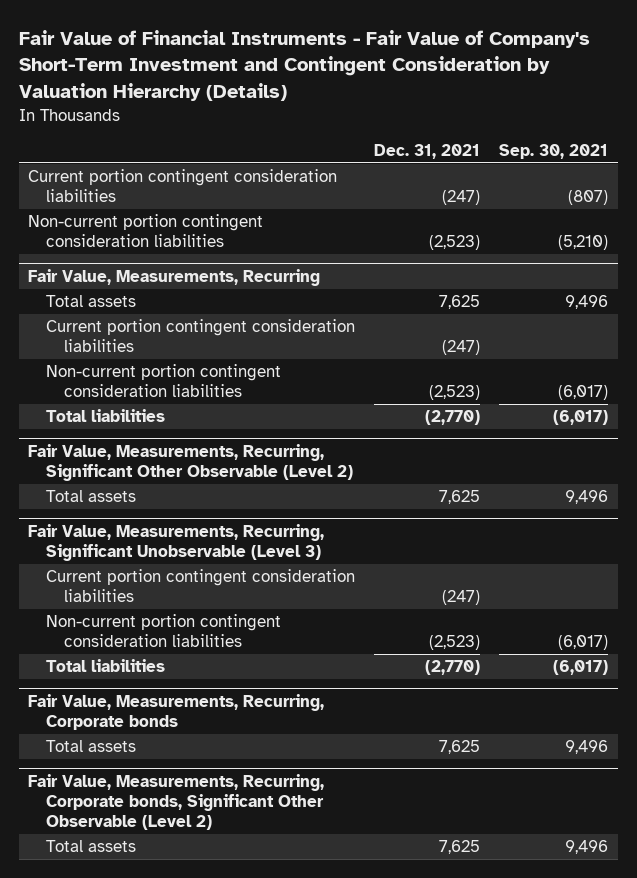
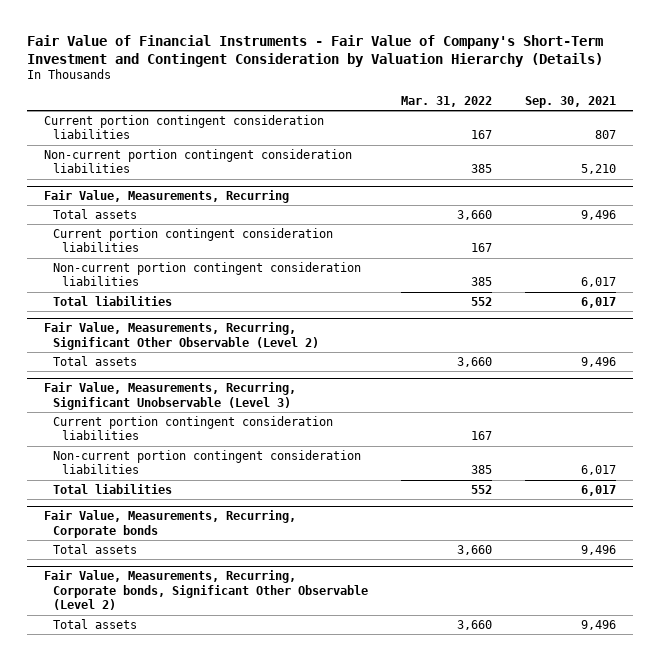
- | Dec. 31, 2021 | Sep. 30, 2021
+ | Mar. 31, 2022 | Sep. 30, 2021
- Current portion contingent consideration liabilities | (247) | (807)
- Non-current portion contingent consideration liabilities | (2,523) | (5,210)
+ Current portion contingent consideration liabilities | 167 | 807
+ Non-current portion contingent consideration liabilities | 385 | 5,210
@ Fair Value, Measurements, Recurring
- Non-current portion contingent consideration liabilities | (2,523) | (6,017)
- Total liabilities | (2,770) | (6,017)
+ Non-current portion contingent consideration liabilities | 385 | 6,017
+ Total liabilities | 552 | 6,017
@ Fair Value, Measurements, Recurring, Significant Unobservable (Level 3)
- Non-current portion contingent consideration liabilities | (2,523) | (6,017)
- Total liabilities | (2,770) | (6,017)
+ Non-current portion contingent consideration liabilities | 385 | 6,017
+ Total liabilities | 552 | 6,017

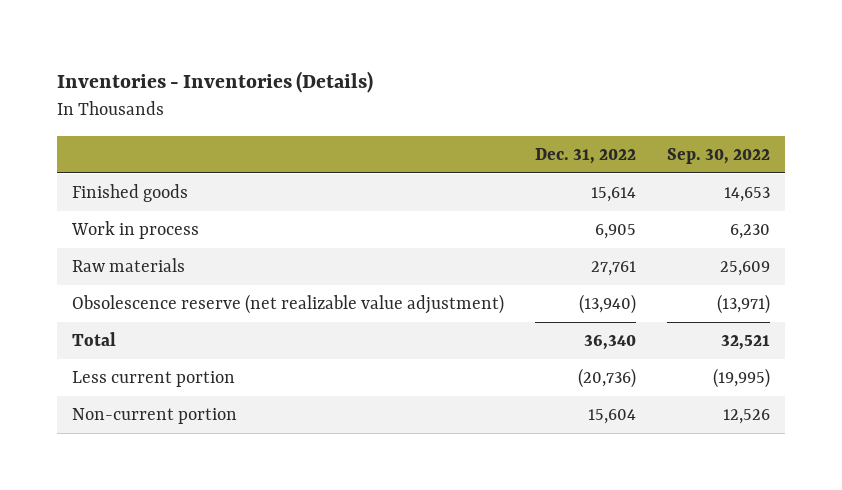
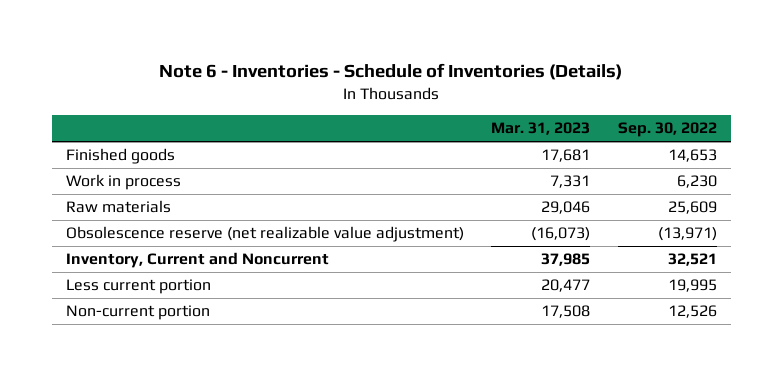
- Inventories - Inventories (Details)
+ Note 6 - Inventories - Schedule of Inventories (Details)
- | Dec. 31, 2022 | Sep. 30, 2022
+ | Mar. 31, 2023 | Sep. 30, 2022
- Total | 36,340 | 32,521
- Less current portion | (20,736) | (19,995)
+ Inventory, Current and Noncurrent | 37,985 | 32,521
+ Less current portion | 20,477 | 19,995

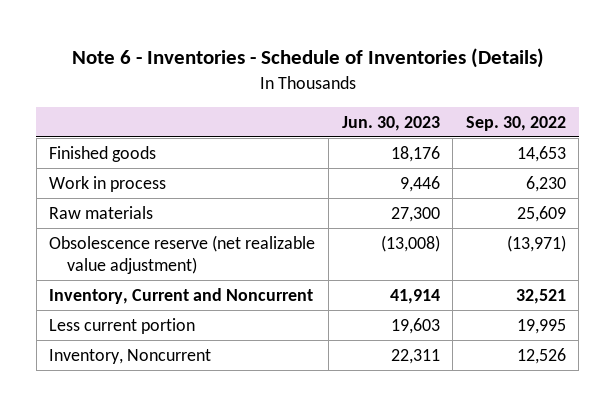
- | Mar. 31, 2023 | Sep. 30, 2022
+ | Jun. 30, 2023 | Sep. 30, 2022
- Non-current portion | 17,508 | 12,526
+ Inventory, Noncurrent | 22,311 | 12,526

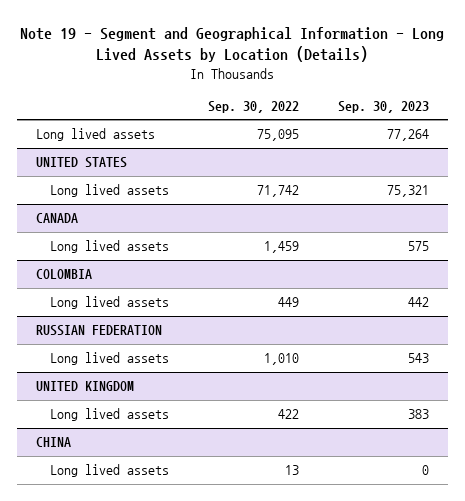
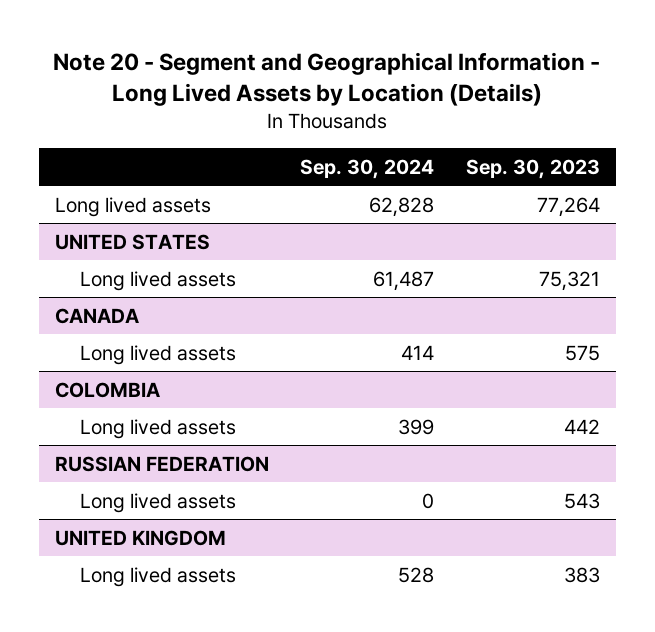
- Note 19 - Segment and Geographical Information - Long Lived Assets by Location (Details)
+ Note 20 - Segment and Geographical Information - Long Lived Assets by Location (Details)
- | Sep. 30, 2022 | Sep. 30, 2023
+ | Sep. 30, 2024 | Sep. 30, 2023
- CHINA
- Long lived assets | 13 | 0

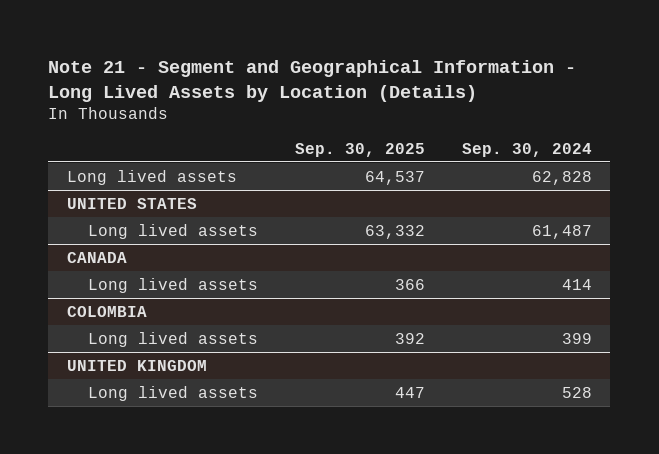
- Note 20 - Segment and Geographical Information - Long Lived Assets by Location (Details)
+ Note 21 - Segment and Geographical Information - Long Lived Assets by Location (Details)
- | Sep. 30, 2024 | Sep. 30, 2023
+ | Sep. 30, 2025 | Sep. 30, 2024
- RUSSIAN FEDERATION
- Long lived assets | 0 | 543

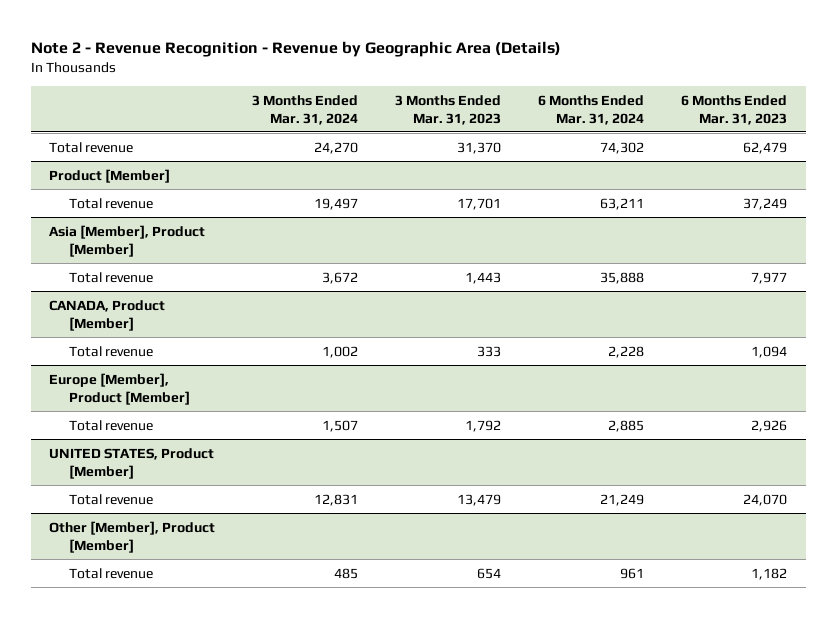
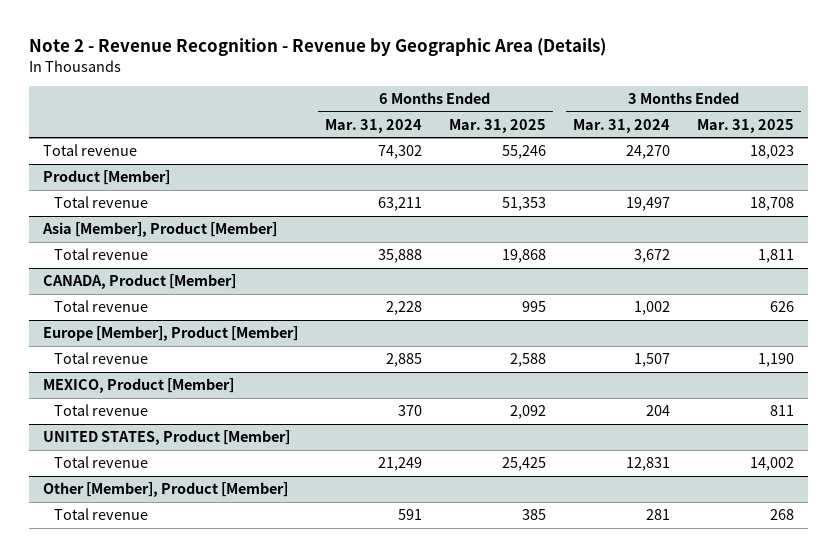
- | 3 Months Ended Mar. 31, 2024 | 3 Months Ended Mar. 31, 2023 | 6 Months Ended Mar. 31, 2024 | 6 Months Ended Mar. 31, 2023
+ | 6 Months Ended Mar. 31, 2024 | 6 Months Ended Mar. 31, 2025 | 3 Months Ended Mar. 31, 2024 | 3 Months Ended Mar. 31, 2025
+ MEXICO, Product [Member]
+ Total revenue | 370 | 2,092 | 204 | 811
@ Other [Member], Product [Member]
- Total revenue | 485 | 654 | 961 | 1,182
+ Total revenue | 591 | 385 | 281 | 268

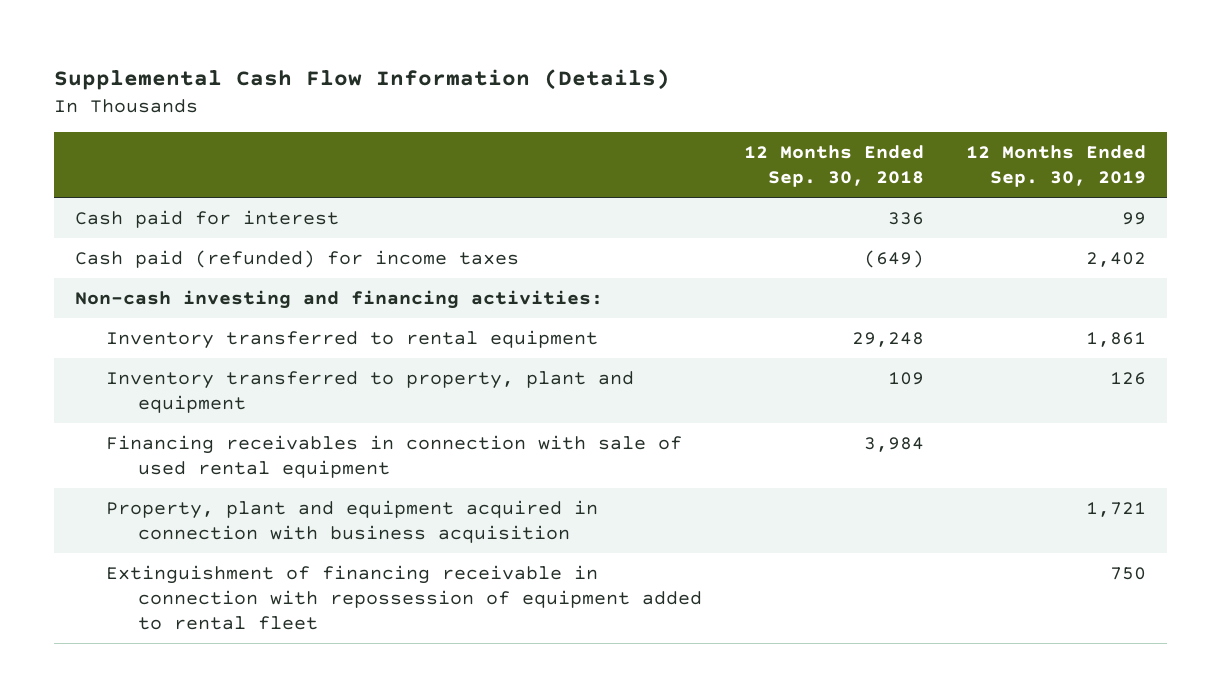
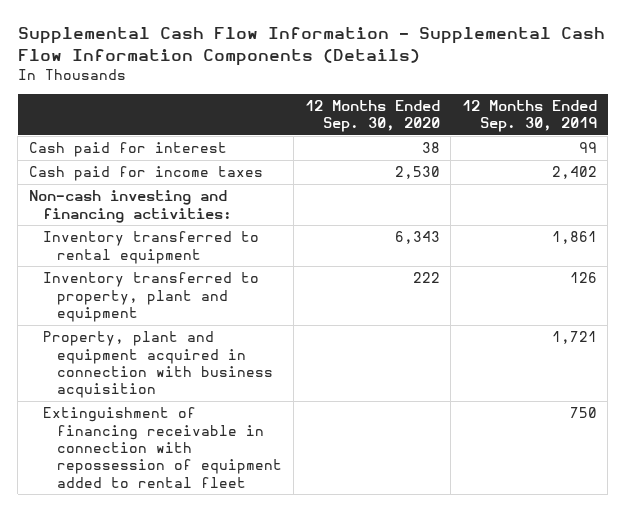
- Supplemental Cash Flow Information (Details)
+ Supplemental Cash Flow Information - Supplemental Cash Flow Information Components (Details)
- | 12 Months Ended Sep. 30, 2018 | 12 Months Ended Sep. 30, 2019
+ | 12 Months Ended Sep. 30, 2020 | 12 Months Ended Sep. 30, 2019
- Cash paid (refunded) for income taxes | (649) | 2,402
+ Cash paid for income taxes | 2,530 | 2,402
- Financing receivables in connection with sale of used rental equipment | 3,984 |

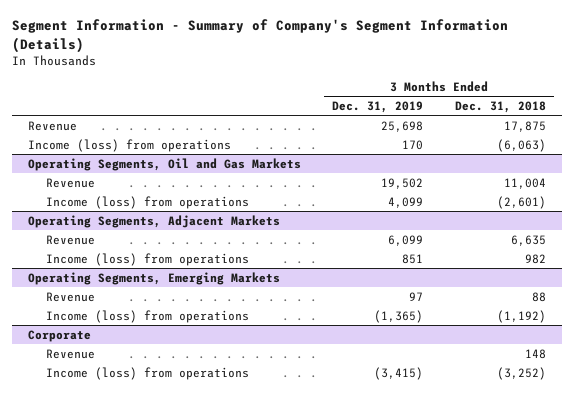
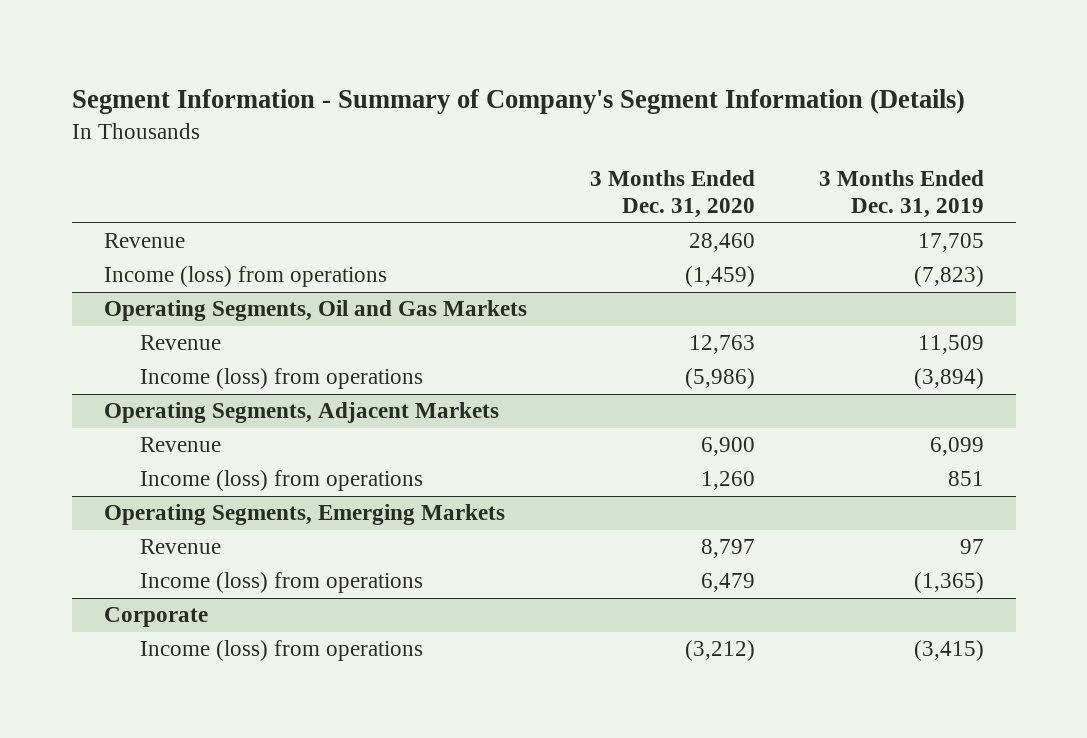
- | 3 Months Ended Dec. 31, 2019 | 3 Months Ended Dec. 31, 2018
+ | 3 Months Ended Dec. 31, 2020 | 3 Months Ended Dec. 31, 2019
- Revenue | 25,698 | 17,875
- Income (loss) from operations | 170 | (6,063)
+ Revenue | 28,460 | 17,705
+ Income (loss) from operations | (1,459) | (7,823)
@ Operating Segments, Oil and Gas Markets
- Revenue | 19,502 | 11,004
- Income (loss) from operations | 4,099 | (2,601)
+ Revenue | 12,763 | 11,509
+ Income (loss) from operations | (5,986) | (3,894)
@ Corporate
- Revenue | | 148

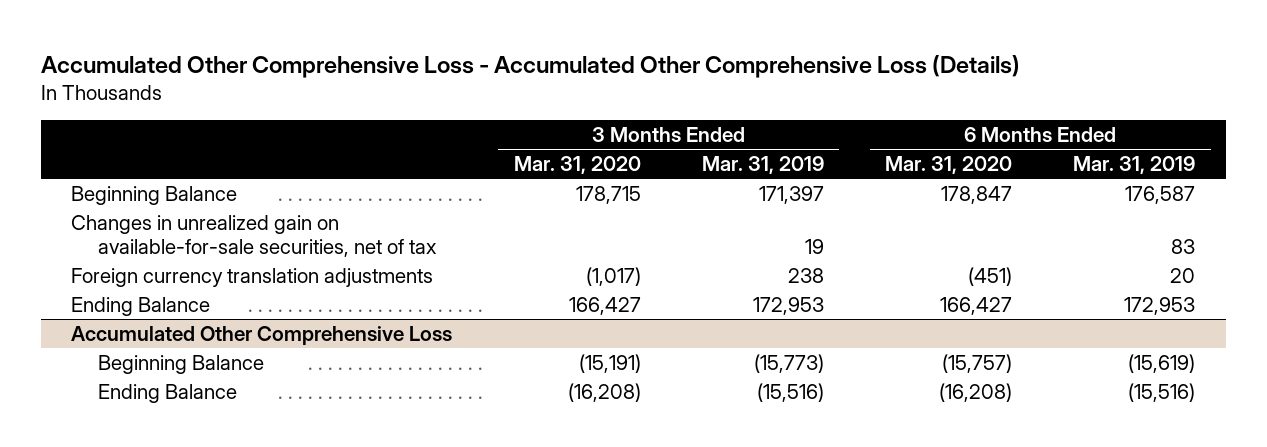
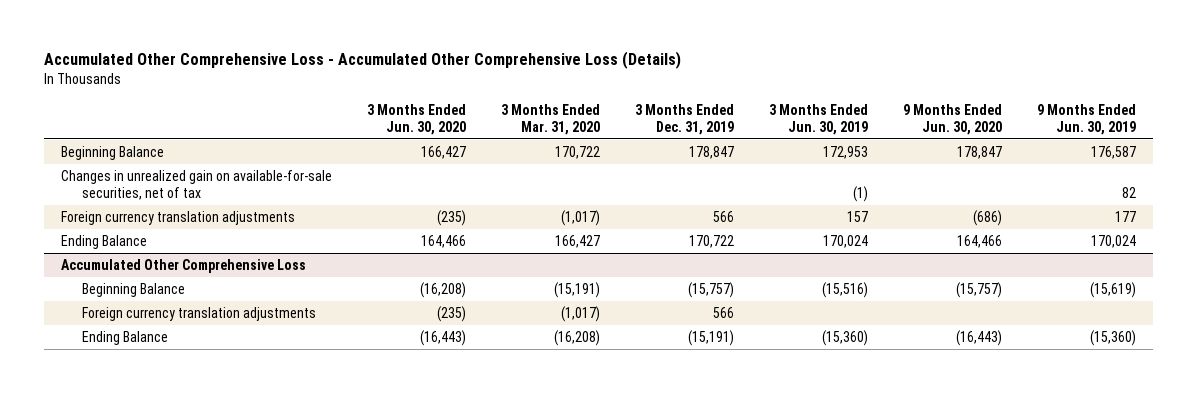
- | 3 Months Ended Mar. 31, 2020 | 3 Months Ended Mar. 31, 2019 | 6 Months Ended Mar. 31, 2020 | 6 Months Ended Mar. 31, 2019
+ | 3 Months Ended Jun. 30, 2020 | 3 Months Ended Mar. 31, 2020 | 3 Months Ended Dec. 31, 2019 | 3 Months Ended Jun. 30, 2019 | 9 Months Ended Jun. 30, 2020 | 9 Months Ended Jun. 30, 2019
- Beginning Balance | 178,715 | 171,397 | 178,847 | 176,587
+ Beginning Balance | 166,427 | 170,722 | 178,847 | 172,953 | 178,847 | 176,587
@ Accumulated Other Comprehensive Loss
+ Foreign currency translation adjustments | (235) | (1,017) | 566 | | |

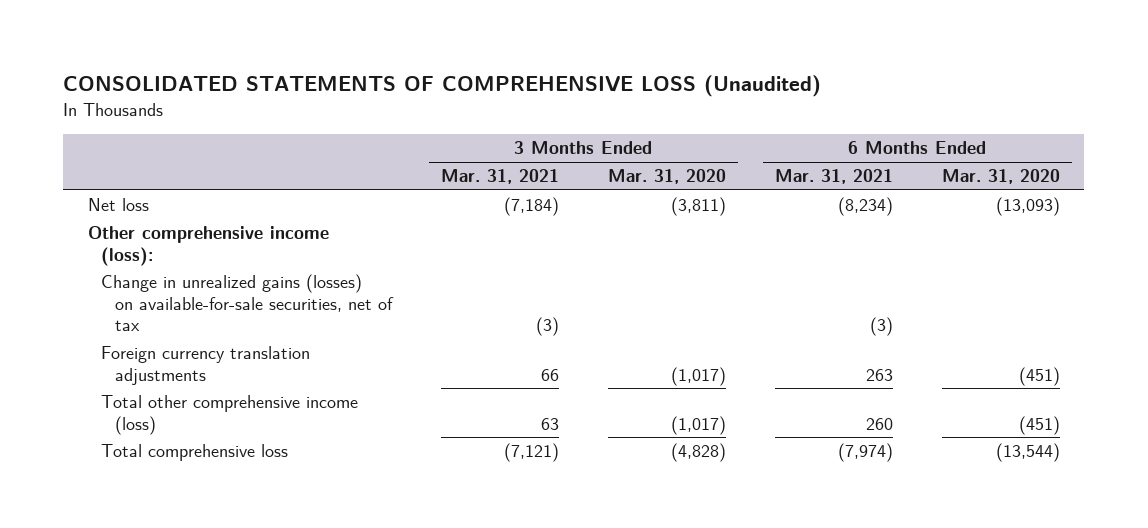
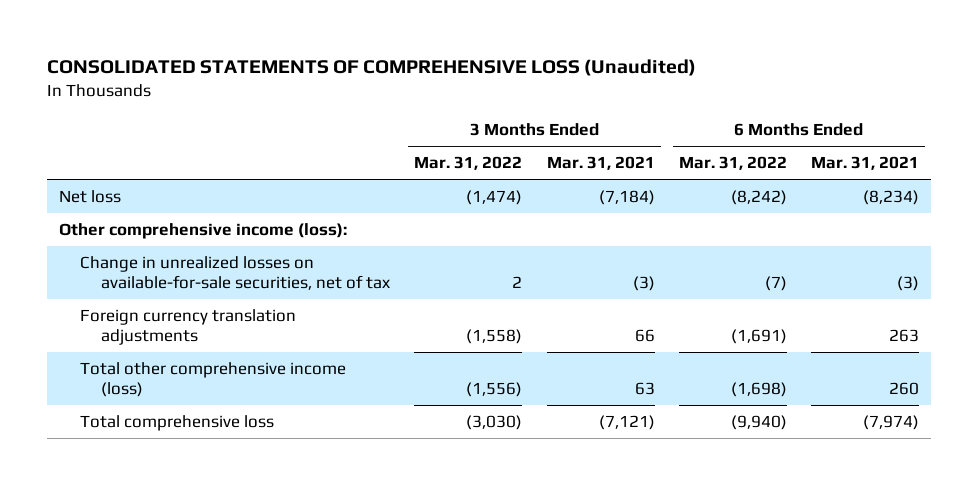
- | 3 Months Ended Mar. 31, 2021 | 3 Months Ended Mar. 31, 2020 | 6 Months Ended Mar. 31, 2021 | 6 Months Ended Mar. 31, 2020
+ | 3 Months Ended Mar. 31, 2022 | 3 Months Ended Mar. 31, 2021 | 6 Months Ended Mar. 31, 2022 | 6 Months Ended Mar. 31, 2021
- Change in unrealized gains (losses) on available-for-sale securities, net of tax | (3) | | (3) |
+ Change in unrealized losses on available-for-sale securities, net of tax | 2 | (3) | (7) | (3)

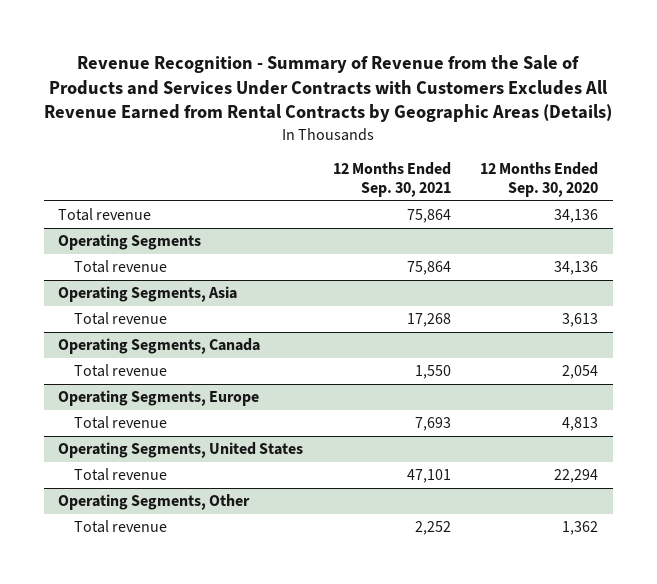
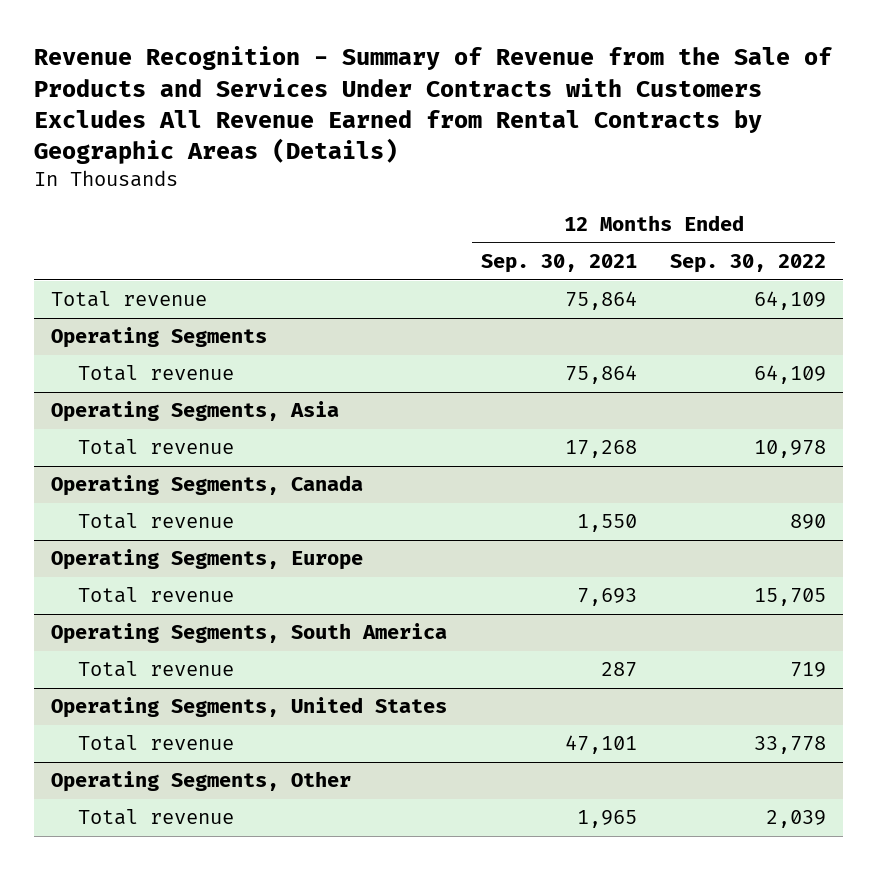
- | 12 Months Ended Sep. 30, 2021 | 12 Months Ended Sep. 30, 2020
+ | 12 Months Ended Sep. 30, 2021 | 12 Months Ended Sep. 30, 2022
+ Operating Segments, South America
+ Total revenue | 287 | 719
@ Operating Segments, Other
- Total revenue | 2,252 | 1,362
+ Total revenue | 1,965 | 2,039

